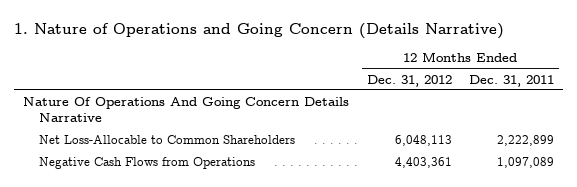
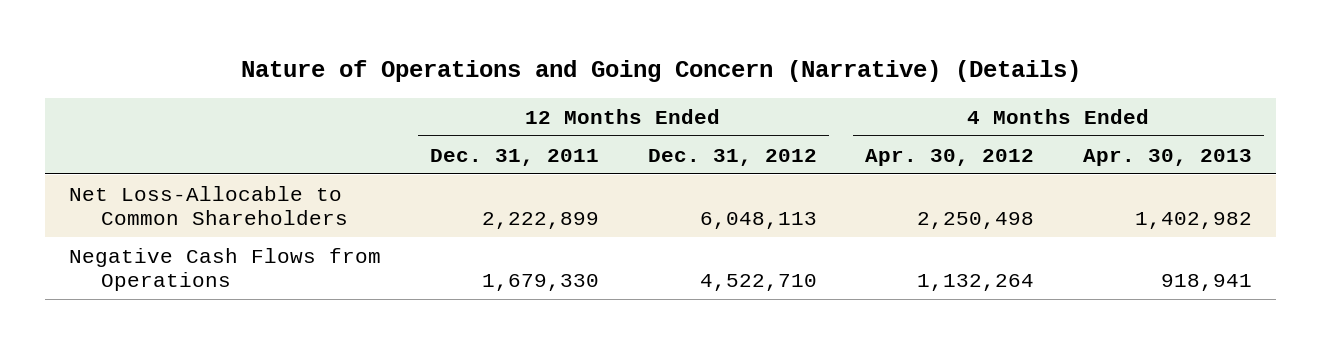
- 1. Nature of Operations and Going Concern (Details Narrative)
+ Nature of Operations and Going Concern (Narrative) (Details)
- | 12 Months Ended Dec. 31, 2012 | 12 Months Ended Dec. 31, 2011
+ | 12 Months Ended Dec. 31, 2011 | 12 Months Ended Dec. 31, 2012 | 4 Months Ended Apr. 30, 2012 | 4 Months Ended Apr. 30, 2013
- Nature Of Operations And Going Concern Details Narrative
- Negative Cash Flows from Operations | 4,403,361 | 1,097,089
+ Negative Cash Flows from Operations | 1,679,330 | 4,522,710 | 1,132,264 | 918,941

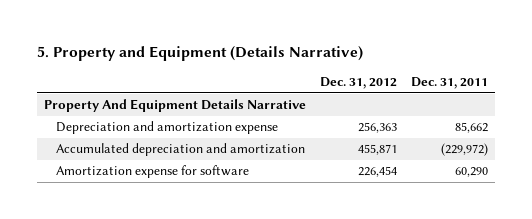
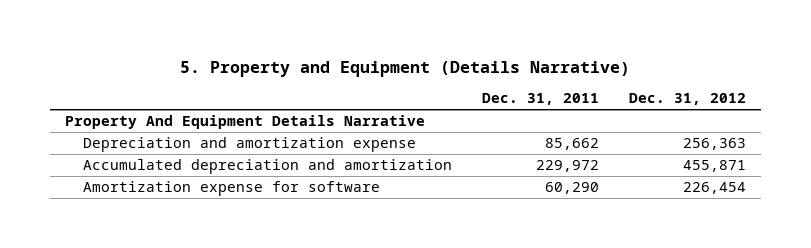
- | Dec. 31, 2012 | Dec. 31, 2011
+ | Dec. 31, 2011 | Dec. 31, 2012
- Accumulated depreciation and amortization | 455,871 | (229,972)
+ Accumulated depreciation and amortization | 229,972 | 455,871

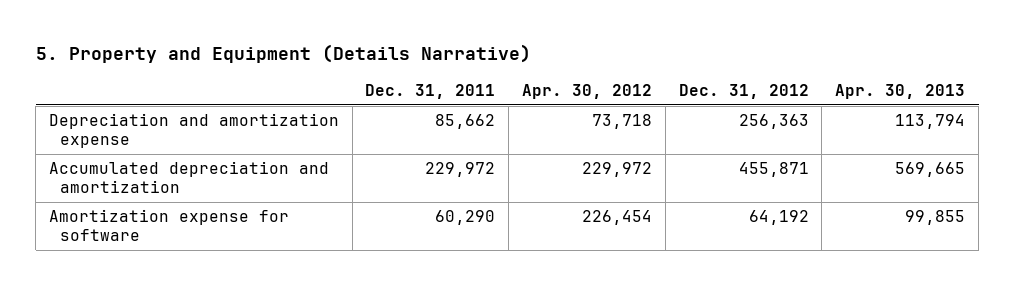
- | Dec. 31, 2011 | Dec. 31, 2012
+ | Dec. 31, 2011 | Apr. 30, 2012 | Dec. 31, 2012 | Apr. 30, 2013
- Property And Equipment Details Narrative
- Amortization expense for software | 60,290 | 226,454
+ Amortization expense for software | 60,290 | 226,454 | 64,192 | 99,855

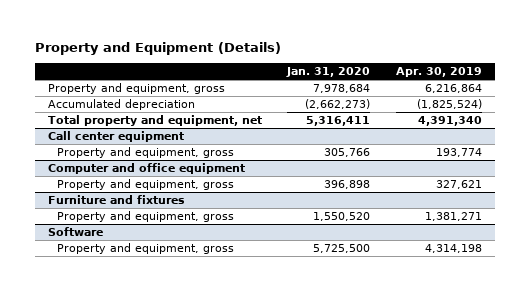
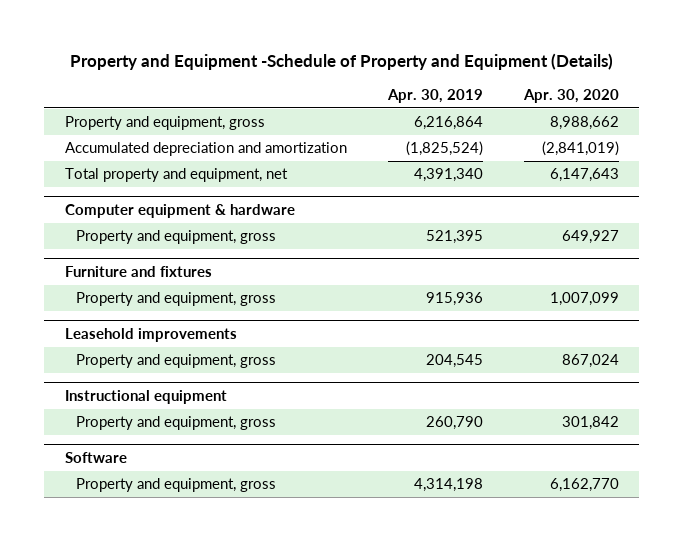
- Property and Equipment (Details)
+ Property and Equipment -Schedule of Property and Equipment (Details)
- | Jan. 31, 2020 | Apr. 30, 2019
+ | Apr. 30, 2019 | Apr. 30, 2020
- Accumulated depreciation | (2,662,273) | (1,825,524)
+ Accumulated depreciation and amortization | (1,825,524) | (2,841,019)
- Call center equipment
- Property and equipment, gross | 305,766 | 193,774
- Computer and office equipment
- Property and equipment, gross | 396,898 | 327,621
+ Computer equipment & hardware
+ Property and equipment, gross | 521,395 | 649,927
@ Furniture and fixtures
- Property and equipment, gross | 1,550,520 | 1,381,271
+ Property and equipment, gross | 915,936 | 1,007,099
+ Leasehold improvements
+ Property and equipment, gross | 204,545 | 867,024
+ Instructional equipment
+ Property and equipment, gross | 260,790 | 301,842

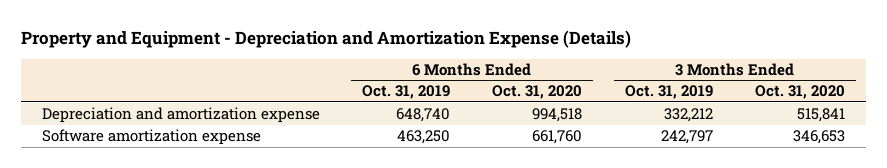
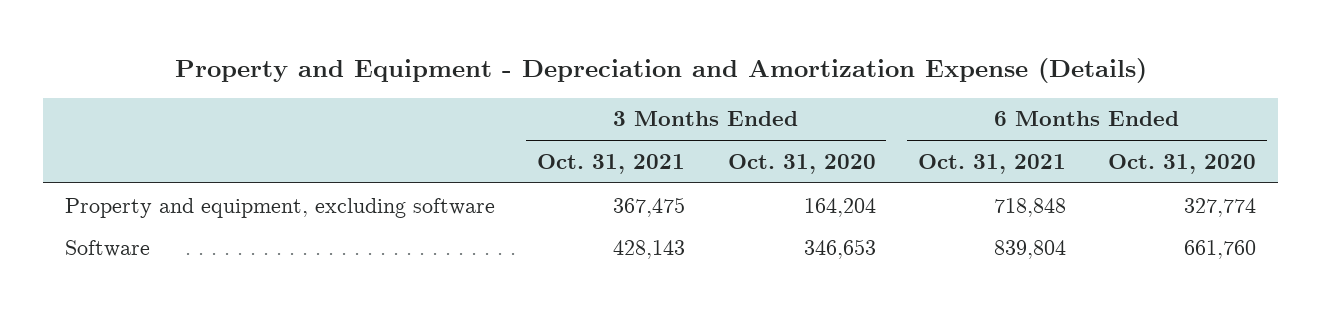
- | 6 Months Ended Oct. 31, 2019 | 6 Months Ended Oct. 31, 2020 | 3 Months Ended Oct. 31, 2019 | 3 Months Ended Oct. 31, 2020
+ | 3 Months Ended Oct. 31, 2021 | 3 Months Ended Oct. 31, 2020 | 6 Months Ended Oct. 31, 2021 | 6 Months Ended Oct. 31, 2020
- Depreciation and amortization expense | 648,740 | 994,518 | 332,212 | 515,841
- Software amortization expense | 463,250 | 661,760 | 242,797 | 346,653
+ Property and equipment, excluding software | 367,475 | 164,204 | 718,848 | 327,774
+ Software | 428,143 | 346,653 | 839,804 | 661,760

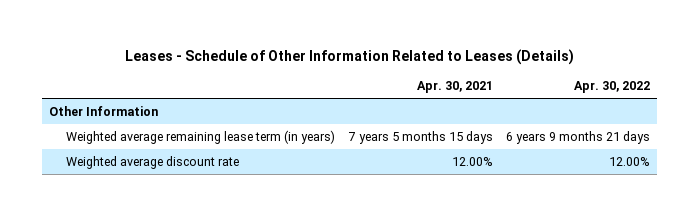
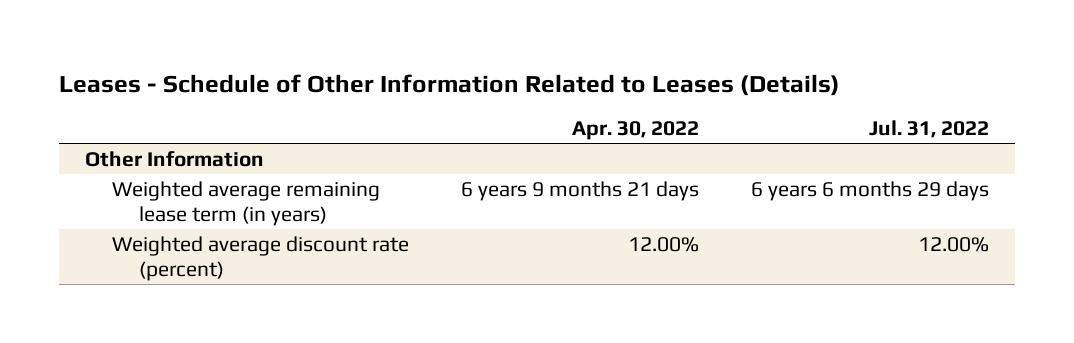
- | Apr. 30, 2021 | Apr. 30, 2022
+ | Apr. 30, 2022 | Jul. 31, 2022
- Weighted average discount rate | 12.00% | 12.00%
+ Weighted average discount rate (percent) | 12.00% | 12.00%

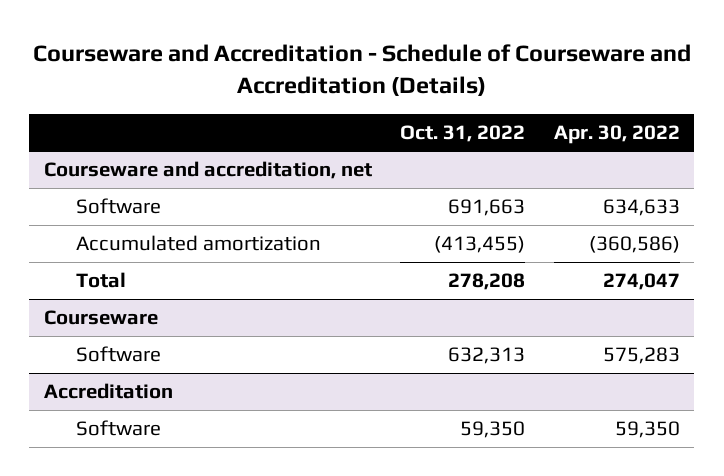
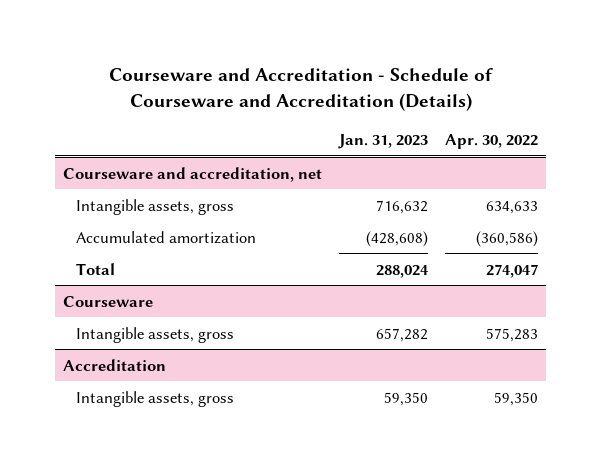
- | Oct. 31, 2022 | Apr. 30, 2022
+ | Jan. 31, 2023 | Apr. 30, 2022
@ Courseware and accreditation, net
- Software | 691,663 | 634,633
+ Intangible assets, gross | 716,632 | 634,633
@ Courseware
- Software | 632,313 | 575,283
+ Intangible assets, gross | 657,282 | 575,283
@ Accreditation
- Software | 59,350 | 59,350
+ Intangible assets, gross | 59,350 | 59,350

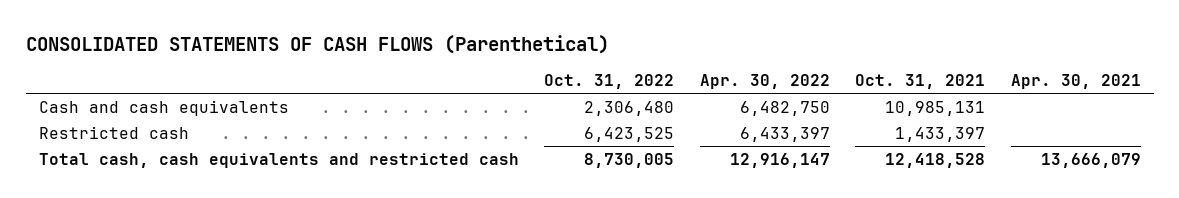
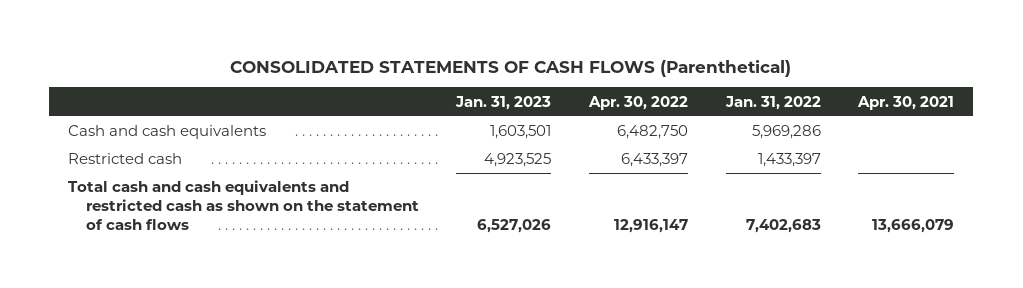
- | Oct. 31, 2022 | Apr. 30, 2022 | Oct. 31, 2021 | Apr. 30, 2021
+ | Jan. 31, 2023 | Apr. 30, 2022 | Jan. 31, 2022 | Apr. 30, 2021
- Total cash, cash equivalents and restricted cash | 8,730,005 | 12,916,147 | 12,418,528 | 13,666,079
+ Total cash and cash equivalents and restricted cash as shown on the statement of cash flows | 6,527,026 | 12,916,147 | 7,402,683 | 13,666,079

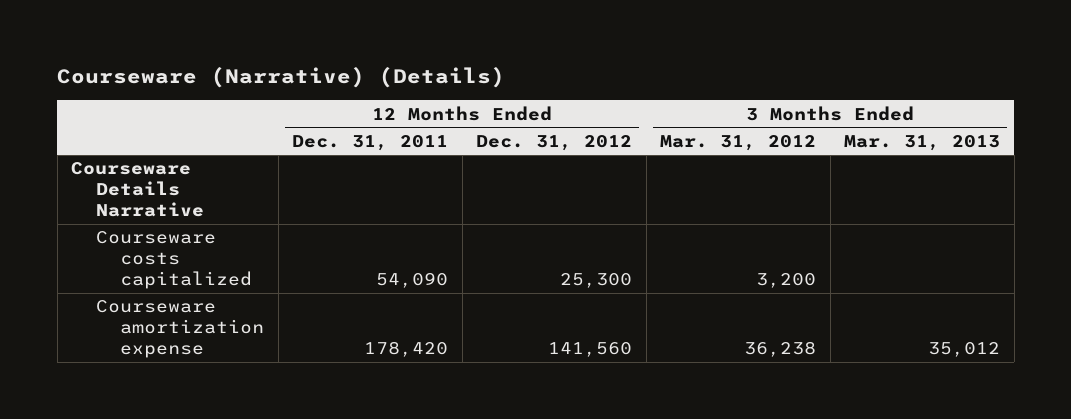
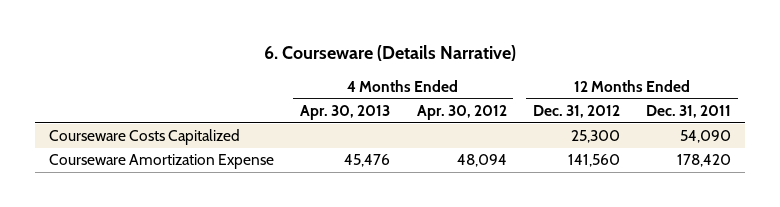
- Courseware (Narrative) (Details)
+ 6. Courseware (Details Narrative)
- | 12 Months Ended Dec. 31, 2011 | 12 Months Ended Dec. 31, 2012 | 3 Months Ended Mar. 31, 2012 | 3 Months Ended Mar. 31, 2013
+ | 4 Months Ended Apr. 30, 2013 | 4 Months Ended Apr. 30, 2012 | 12 Months Ended Dec. 31, 2012 | 12 Months Ended Dec. 31, 2011
- Courseware Details Narrative
- Courseware costs capitalized | 54,090 | 25,300 | 3,200 |
- Courseware amortization expense | 178,420 | 141,560 | 36,238 | 35,012
+ Courseware Costs Capitalized | | | 25,300 | 54,090
+ Courseware Amortization Expense | 45,476 | 48,094 | 141,560 | 178,420

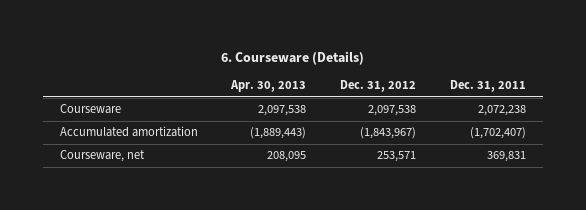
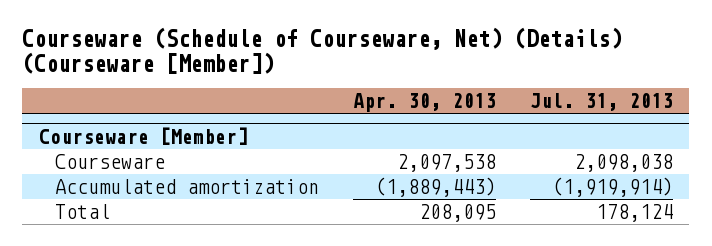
- 6. Courseware (Details)
+ Courseware (Schedule of Courseware, Net) (Details) (Courseware [Member])
- | Apr. 30, 2013 | Dec. 31, 2012 | Dec. 31, 2011
+ | Apr. 30, 2013 | Jul. 31, 2013
+ Courseware [Member]
- Courseware, net | 208,095 | 253,571 | 369,831
+ Total | 208,095 | 178,124

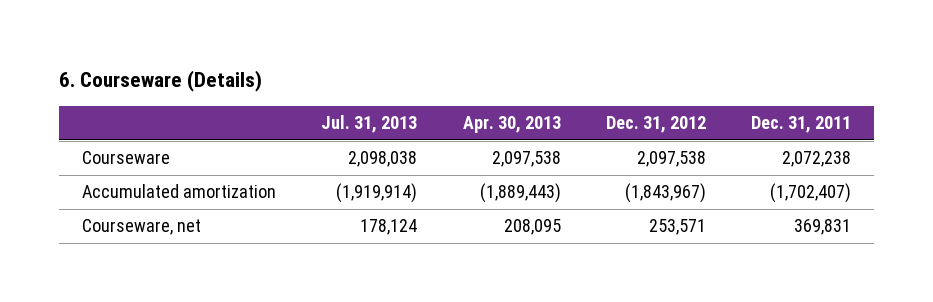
- Courseware (Schedule of Courseware, Net) (Details) (Courseware [Member])
+ 6. Courseware (Details)
- | Apr. 30, 2013 | Jul. 31, 2013
+ | Jul. 31, 2013 | Apr. 30, 2013 | Dec. 31, 2012 | Dec. 31, 2011
- Courseware [Member]
- Total | 208,095 | 178,124
+ Courseware, net | 178,124 | 208,095 | 253,571 | 369,831

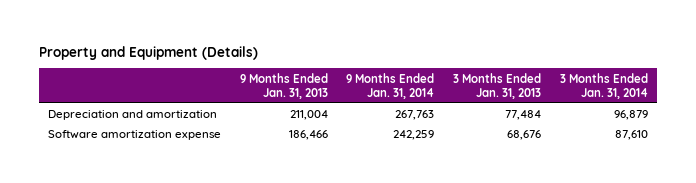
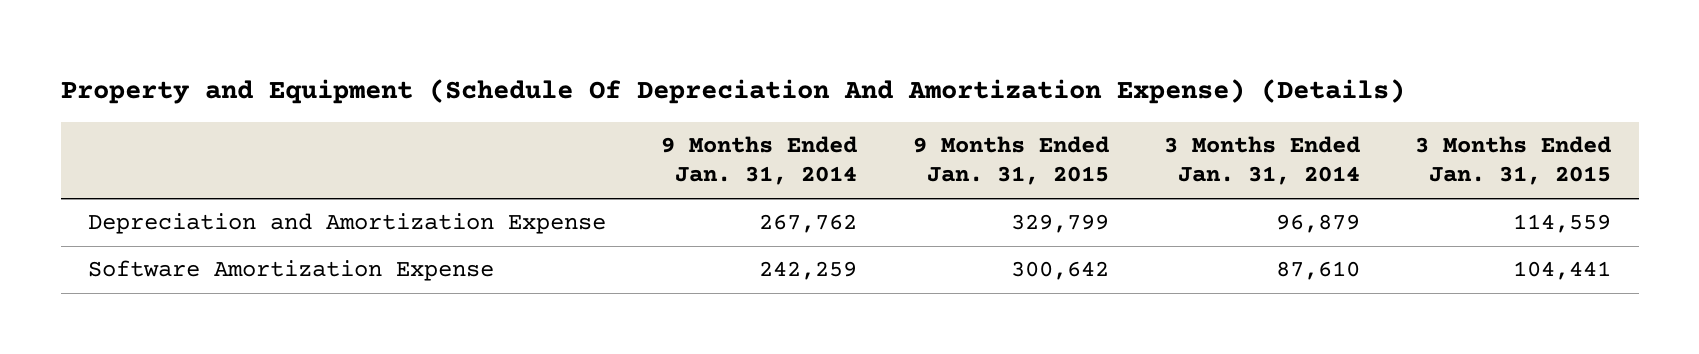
- Property and Equipment (Details)
+ Property and Equipment (Schedule Of Depreciation And Amortization Expense) (Details)
- | 9 Months Ended Jan. 31, 2013 | 9 Months Ended Jan. 31, 2014 | 3 Months Ended Jan. 31, 2013 | 3 Months Ended Jan. 31, 2014
+ | 9 Months Ended Jan. 31, 2014 | 9 Months Ended Jan. 31, 2015 | 3 Months Ended Jan. 31, 2014 | 3 Months Ended Jan. 31, 2015
- Depreciation and amortization | 211,004 | 267,763 | 77,484 | 96,879
- Software amortization expense | 186,466 | 242,259 | 68,676 | 87,610
+ Depreciation and Amortization Expense | 267,762 | 329,799 | 96,879 | 114,559
+ Software Amortization Expense | 242,259 | 300,642 | 87,610 | 104,441

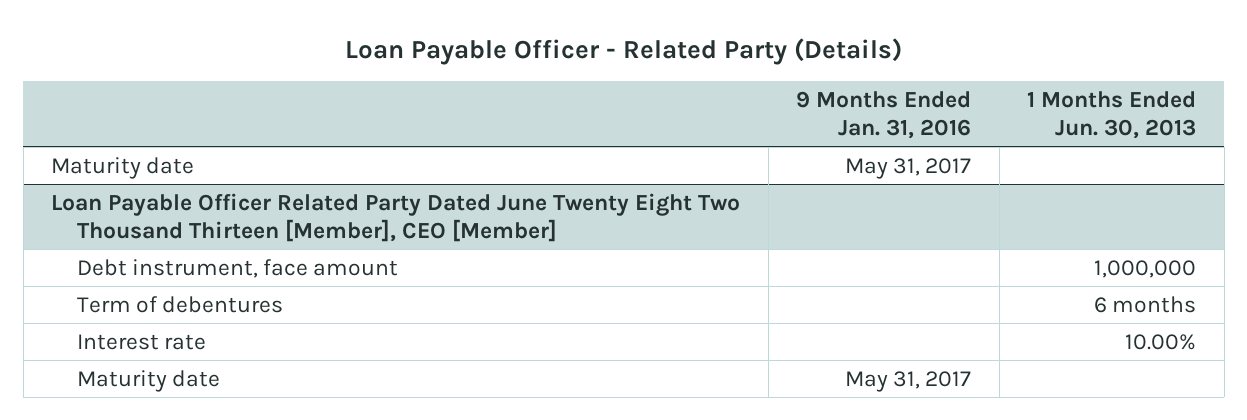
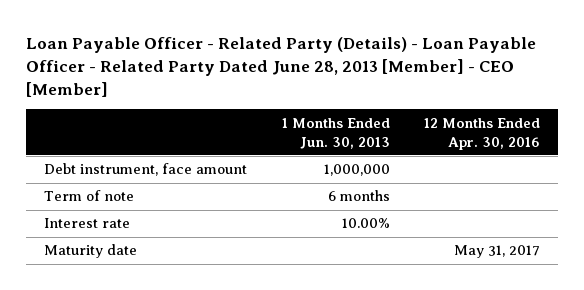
- Loan Payable Officer - Related Party (Details)
+ Loan Payable Officer - Related Party (Details) - Loan Payable Officer - Related Party Dated June 28, 2013 [Member] - CEO [Member]
- | 9 Months Ended Jan. 31, 2016 | 1 Months Ended Jun. 30, 2013
+ | 1 Months Ended Jun. 30, 2013 | 12 Months Ended Apr. 30, 2016
- Maturity date | May 31, 2017 |
- Loan Payable Officer Related Party Dated June Twenty Eight Two Thousand Thirteen [Member], CEO [Member]
- Term of debentures | | 6 months
+ Term of note | 6 months |

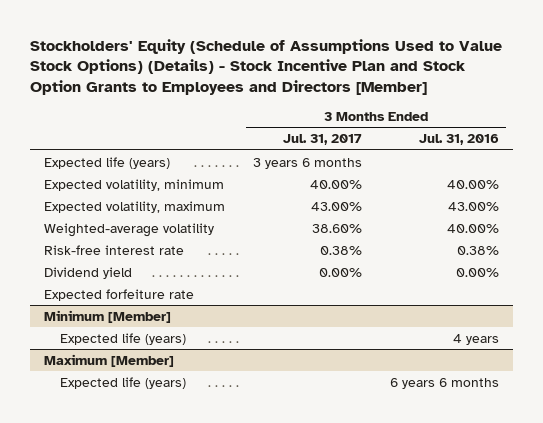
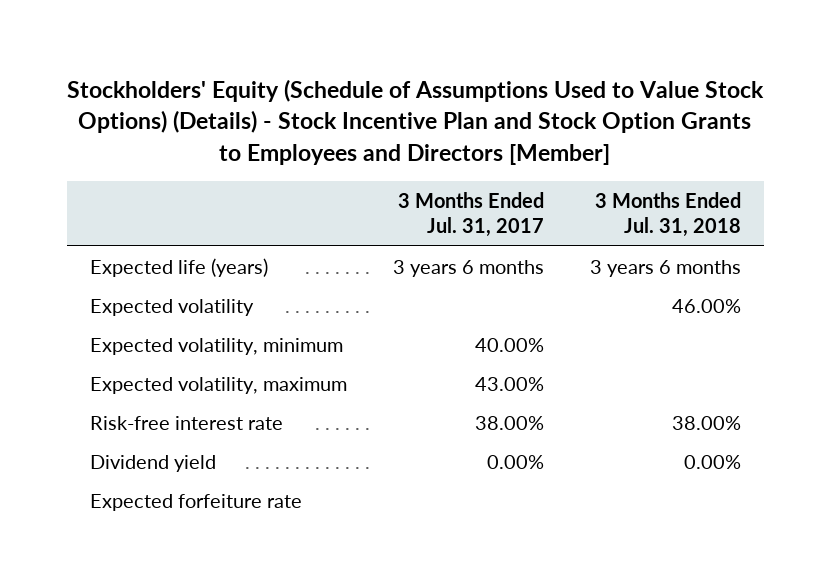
- | 3 Months Ended Jul. 31, 2017 | 3 Months Ended Jul. 31, 2016
+ | 3 Months Ended Jul. 31, 2017 | 3 Months Ended Jul. 31, 2018
+ Expected volatility | | 46.00%
- Weighted-average volatility | 38.60% | 40.00%
- Risk-free interest rate | 0.38% | 0.38%
+ Risk-free interest rate | 38.00% | 38.00%
- Minimum [Member]
- Expected life (years) | | 4 years
- Maximum [Member]
- Expected life (years) | | 6 years 6 months

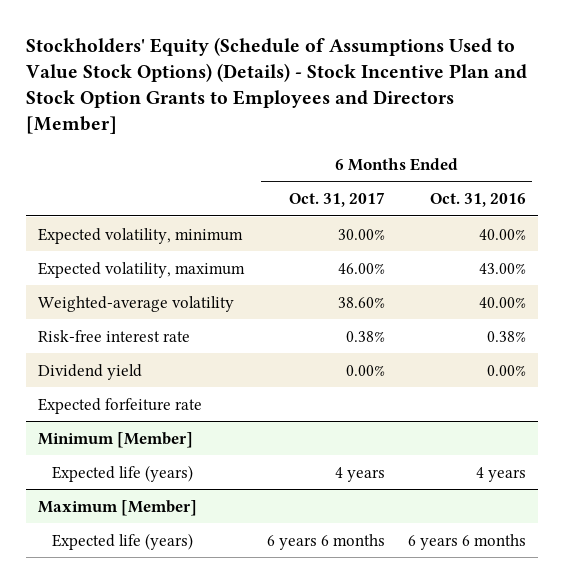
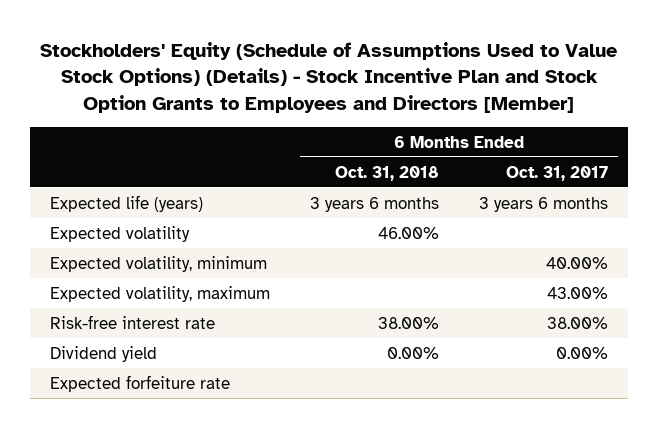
- | 6 Months Ended Oct. 31, 2017 | 6 Months Ended Oct. 31, 2016
+ | 6 Months Ended Oct. 31, 2018 | 6 Months Ended Oct. 31, 2017
- Expected volatility, minimum | 30.00% | 40.00%
- Expected volatility, maximum | 46.00% | 43.00%
- Weighted-average volatility | 38.60% | 40.00%
- Risk-free interest rate | 0.38% | 0.38%
+ Expected life (years) | 3 years 6 months | 3 years 6 months
+ Expected volatility | 46.00% |
+ Expected volatility, minimum | | 40.00%
+ Expected volatility, maximum | | 43.00%
+ Risk-free interest rate | 38.00% | 38.00%
- Minimum [Member]
- Expected life (years) | 4 years | 4 years
- Maximum [Member]
- Expected life (years) | 6 years 6 months | 6 years 6 months

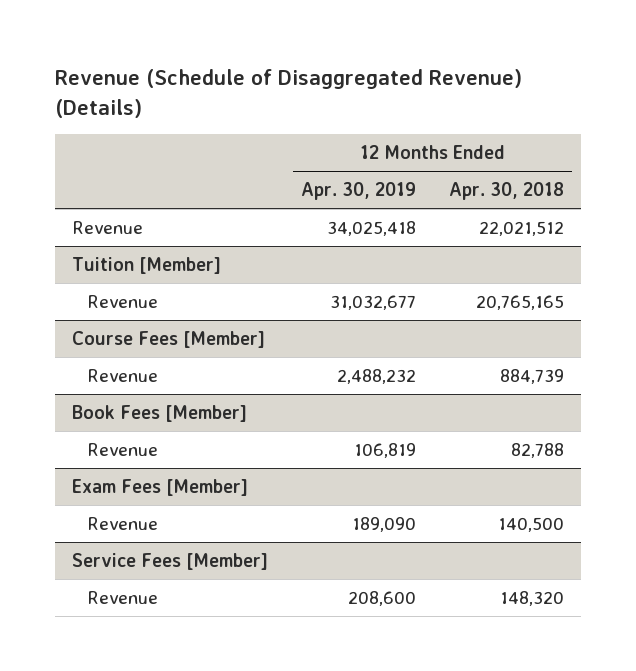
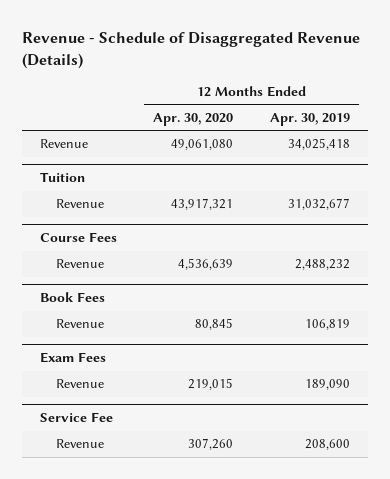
- Revenue (Schedule of Disaggregated Revenue) (Details)
+ Revenue - Schedule of Disaggregated Revenue (Details)
- | 12 Months Ended Apr. 30, 2019 | 12 Months Ended Apr. 30, 2018
+ | 12 Months Ended Apr. 30, 2020 | 12 Months Ended Apr. 30, 2019
- Tuition [Member]
+ Tuition
- Course Fees [Member]
+ Course Fees
- Book Fees [Member]
+ Book Fees
- Exam Fees [Member]
+ Exam Fees
- Service Fees [Member]
+ Service Fee

